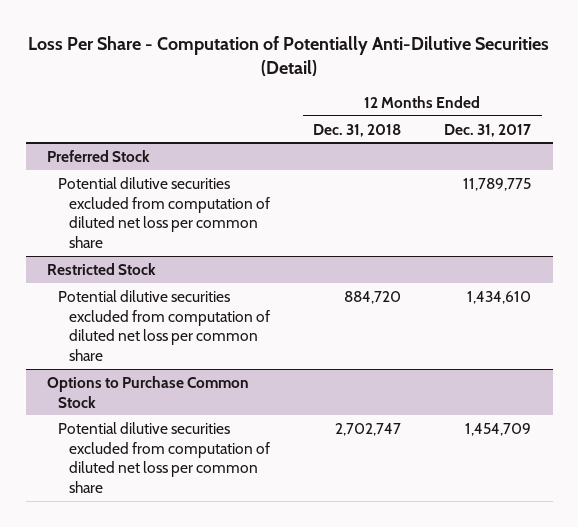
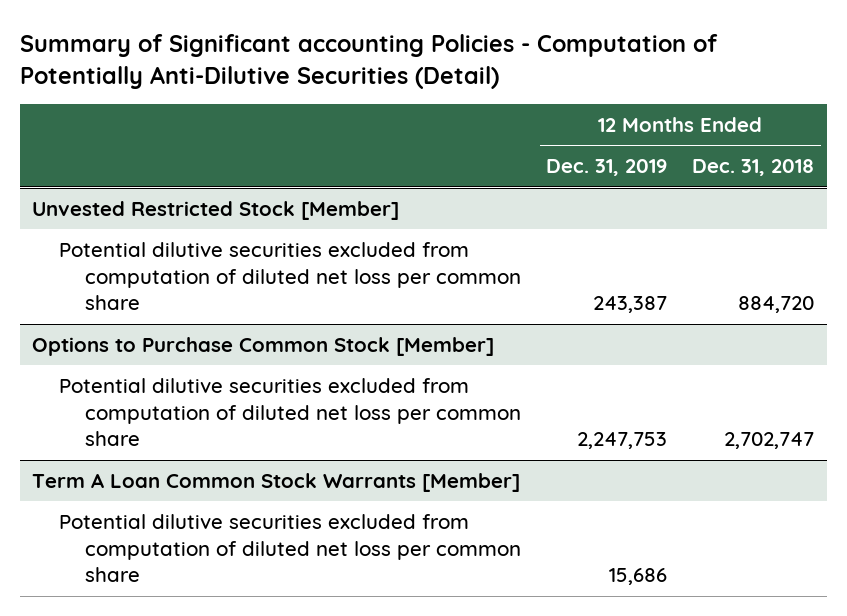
- Loss Per Share - Computation of Potentially Anti-Dilutive Securities (Detail)
+ Summary of Significant accounting Policies - Computation of Potentially Anti-Dilutive Securities (Detail)
- | 12 Months Ended Dec. 31, 2018 | 12 Months Ended Dec. 31, 2017
+ | 12 Months Ended Dec. 31, 2019 | 12 Months Ended Dec. 31, 2018
- Preferred Stock
- Potential dilutive securities excluded from computation of diluted net loss per common share | | 11,789,775
- Restricted Stock
+ Unvested Restricted Stock [Member]
- Options to Purchase Common Stock
+ Options to Purchase Common Stock [Member]
+ Term A Loan Common Stock Warrants [Member]
+ Potential dilutive securities excluded from computation of diluted net loss per common share | 15,686 |

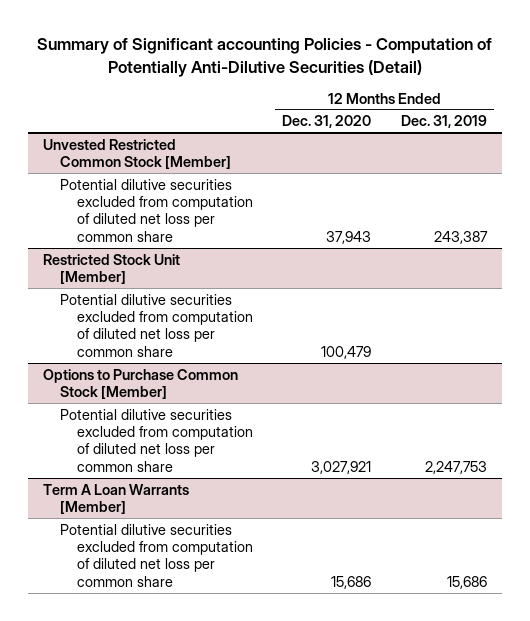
- | 12 Months Ended Dec. 31, 2019 | 12 Months Ended Dec. 31, 2018
+ | 12 Months Ended Dec. 31, 2020 | 12 Months Ended Dec. 31, 2019
- Unvested Restricted Stock [Member]
+ Unvested Restricted Common Stock [Member]
+ Restricted Stock Unit [Member]
+ Potential dilutive securities excluded from computation of diluted net loss per common share | 100,479 |
- Term A Loan Common Stock Warrants [Member]
+ Term A Loan Warrants [Member]

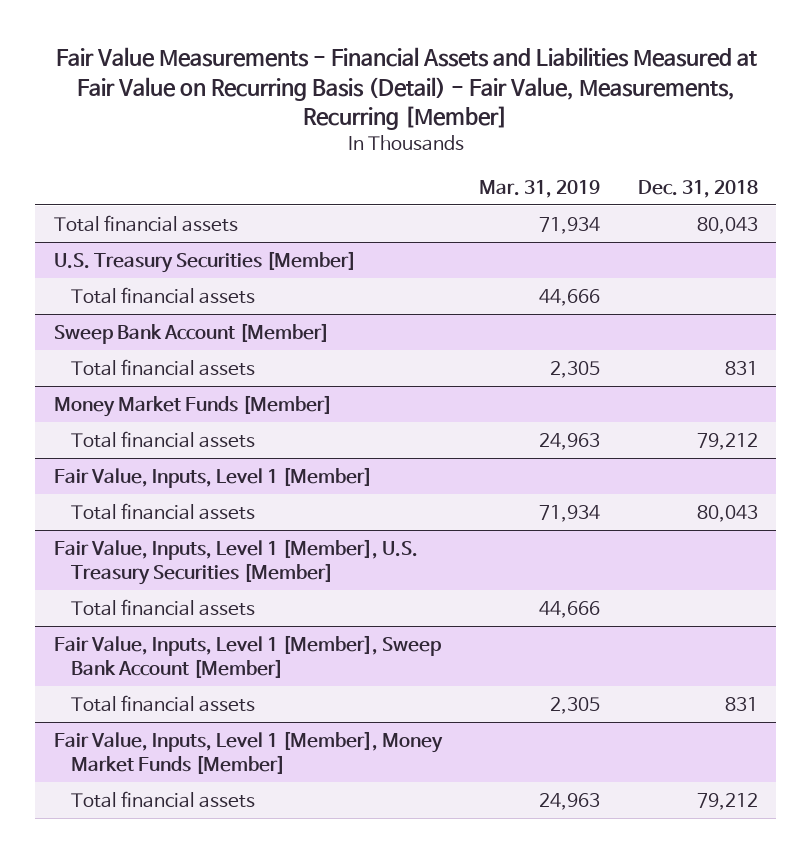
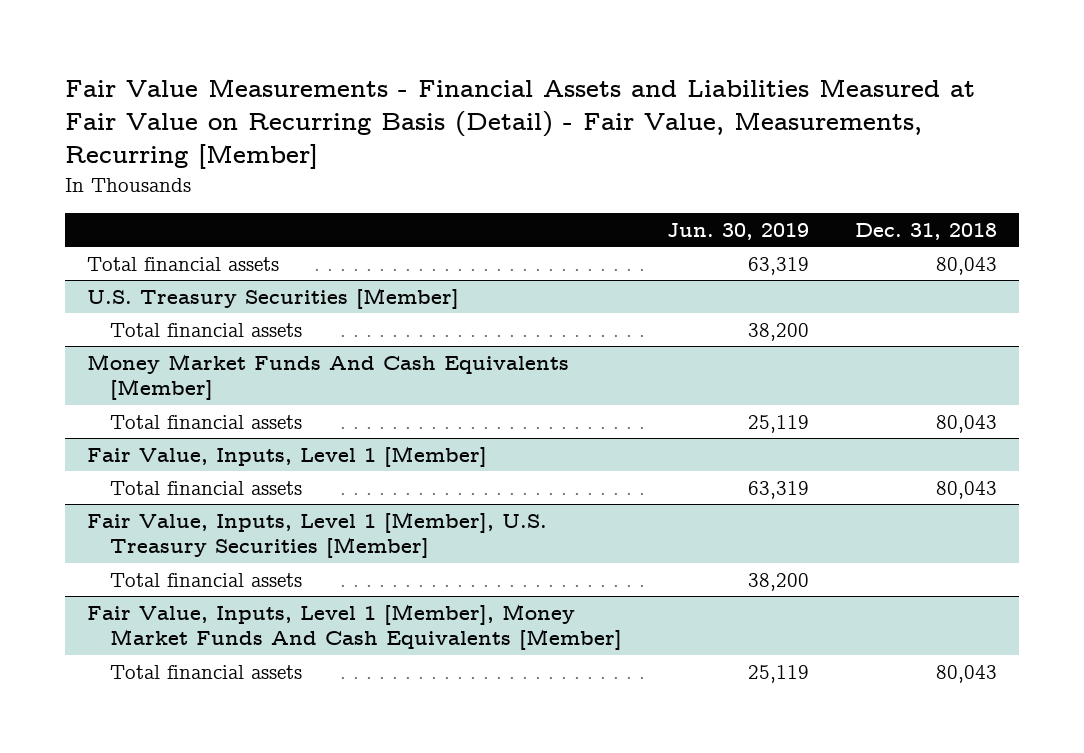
- | Mar. 31, 2019 | Dec. 31, 2018
+ | Jun. 30, 2019 | Dec. 31, 2018
- Sweep Bank Account [Member]
- Total financial assets | 2,305 | 831
- Money Market Funds [Member]
- Total financial assets | 24,963 | 79,212
+ Money Market Funds And Cash Equivalents [Member]
+ Total financial assets | 25,119 | 80,043
- Fair Value, Inputs, Level 1 [Member], Sweep Bank Account [Member]
- Total financial assets | 2,305 | 831
- Fair Value, Inputs, Level 1 [Member], Money Market Funds [Member]
- Total financial assets | 24,963 | 79,212
+ Fair Value, Inputs, Level 1 [Member], Money Market Funds And Cash Equivalents [Member]
+ Total financial assets | 25,119 | 80,043

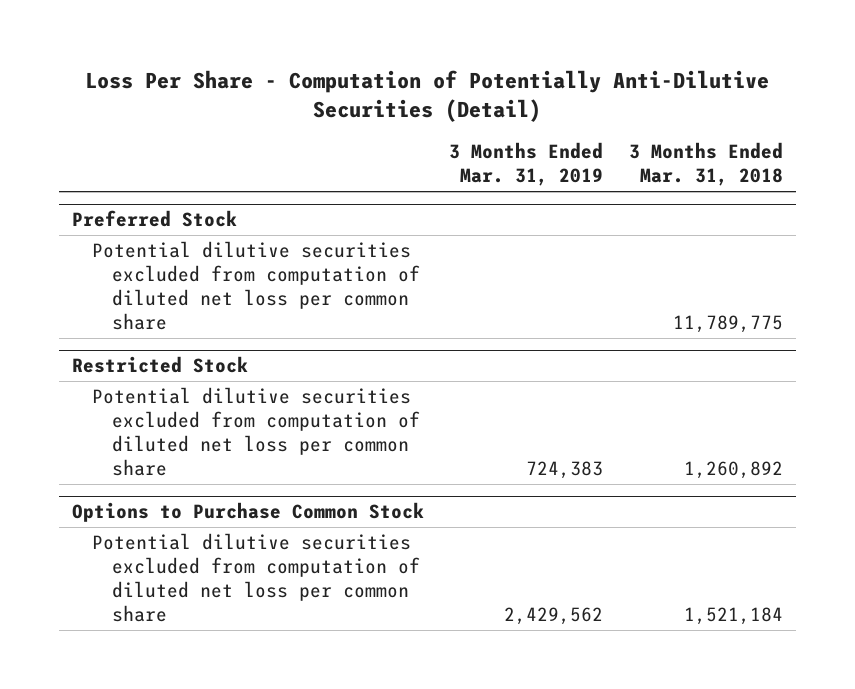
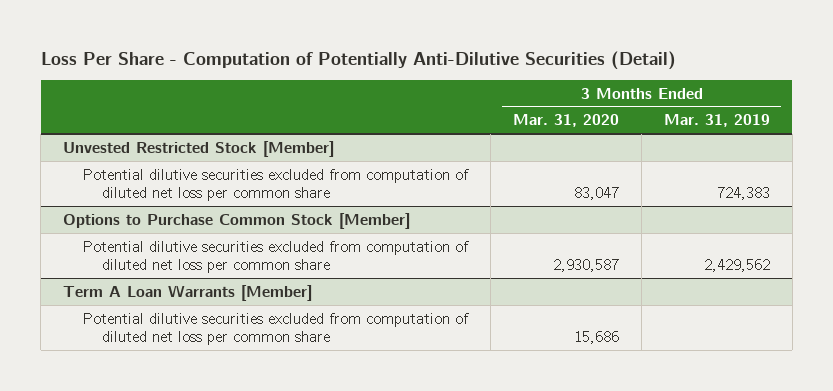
- | 3 Months Ended Mar. 31, 2019 | 3 Months Ended Mar. 31, 2018
+ | 3 Months Ended Mar. 31, 2020 | 3 Months Ended Mar. 31, 2019
- Preferred Stock
- Potential dilutive securities excluded from computation of diluted net loss per common share | | 11,789,775
- Restricted Stock
+ Unvested Restricted Stock [Member]
- Options to Purchase Common Stock
+ Options to Purchase Common Stock [Member]
+ Term A Loan Warrants [Member]
+ Potential dilutive securities excluded from computation of diluted net loss per common share | 15,686 |

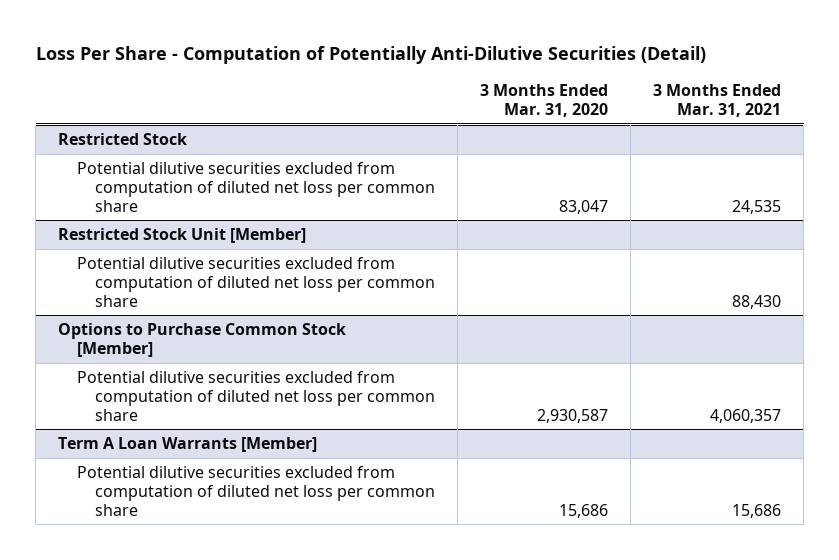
- | 3 Months Ended Mar. 31, 2020 | 3 Months Ended Mar. 31, 2019
+ | 3 Months Ended Mar. 31, 2020 | 3 Months Ended Mar. 31, 2021
- Unvested Restricted Stock [Member]
+ Restricted Stock
+ Restricted Stock Unit [Member]
+ Potential dilutive securities excluded from computation of diluted net loss per common share | | 88,430

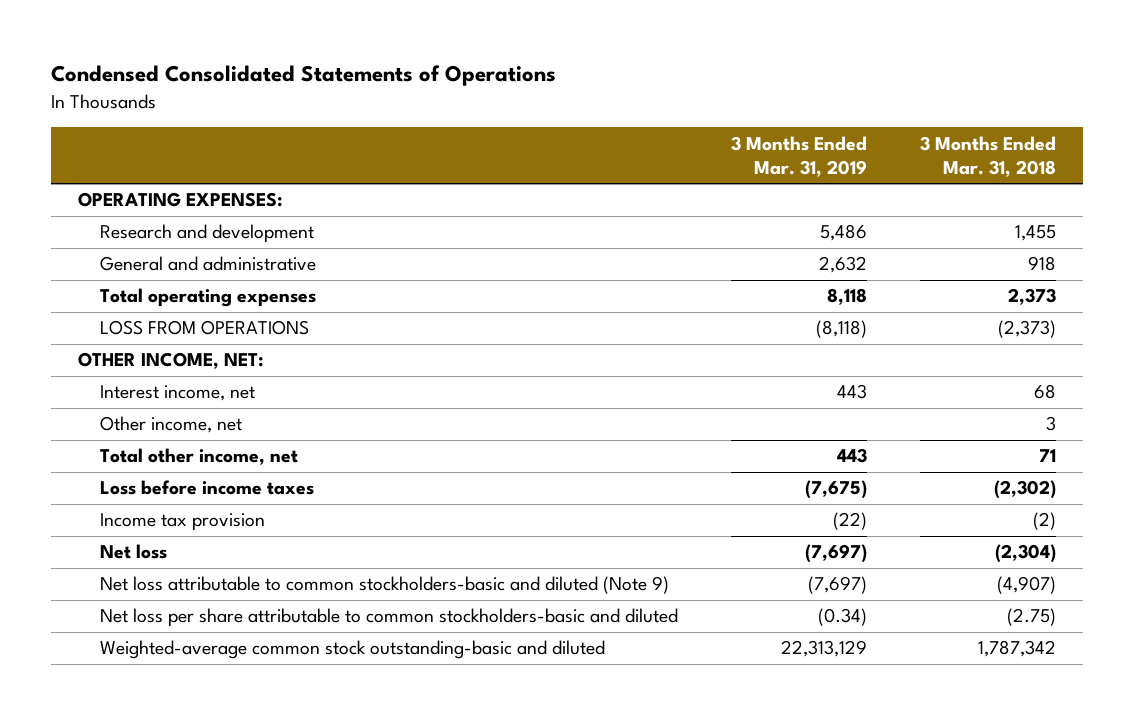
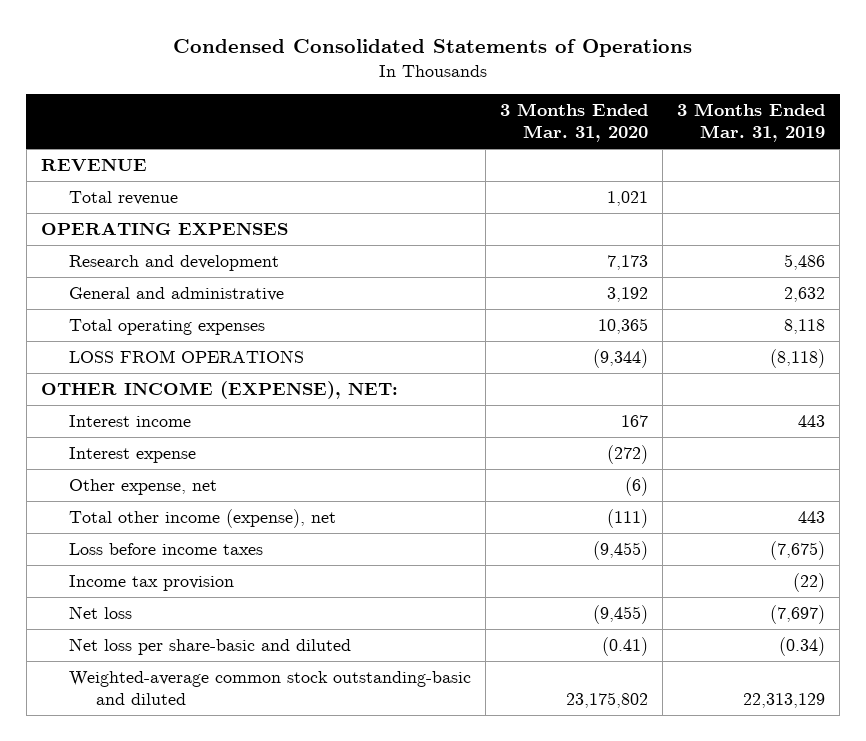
- | 3 Months Ended Mar. 31, 2019 | 3 Months Ended Mar. 31, 2018
+ | 3 Months Ended Mar. 31, 2020 | 3 Months Ended Mar. 31, 2019
- OPERATING EXPENSES:
+ REVENUE
+ Total revenue | 1,021 |
+ OPERATING EXPENSES
- OTHER INCOME, NET:
- Interest income, net | 443 | 68
- Other income, net | | 3
- Total other income, net | 443 | 71
+ OTHER INCOME (EXPENSE), NET:
+ Interest income | 167 | 443
+ Interest expense | (272) |
+ Other expense, net | (6) |
+ Total other income (expense), net | (111) | 443
- Net loss attributable to common stockholders-basic and diluted (Note 9) | (7,697) | (4,907)
- Net loss per share attributable to common stockholders-basic and diluted | (0.34) | (2.75)
+ Net loss per share-basic and diluted | (0.41) | (0.34)

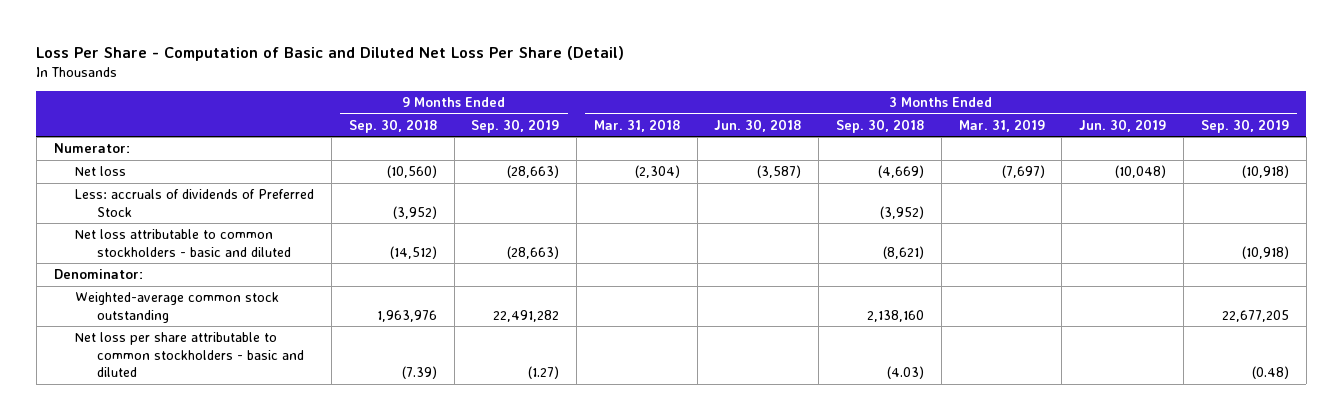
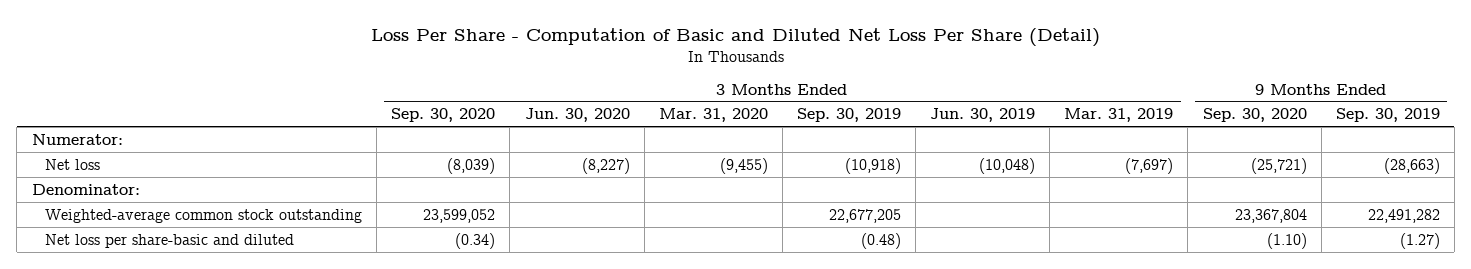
- | 9 Months Ended Sep. 30, 2018 | 9 Months Ended Sep. 30, 2019 | 3 Months Ended Mar. 31, 2018 | 3 Months Ended Jun. 30, 2018 | 3 Months Ended Sep. 30, 2018 | 3 Months Ended Mar. 31, 2019 | 3 Months Ended Jun. 30, 2019 | 3 Months Ended Sep. 30, 2019
+ | 3 Months Ended Sep. 30, 2020 | 3 Months Ended Jun. 30, 2020 | 3 Months Ended Mar. 31, 2020 | 3 Months Ended Sep. 30, 2019 | 3 Months Ended Jun. 30, 2019 | 3 Months Ended Mar. 31, 2019 | 9 Months Ended Sep. 30, 2020 | 9 Months Ended Sep. 30, 2019
- Less: accruals of dividends of Preferred Stock | (3,952) | | | | (3,952) | | |
- Net loss attributable to common stockholders - basic and diluted | (14,512) | (28,663) | | | (8,621) | | | (10,918)
- Net loss per share attributable to common stockholders - basic and diluted | (7.39) | (1.27) | | | (4.03) | | | (0.48)
+ Net loss per share-basic and diluted | (0.34) | | | (0.48) | | | (1.10) | (1.27)

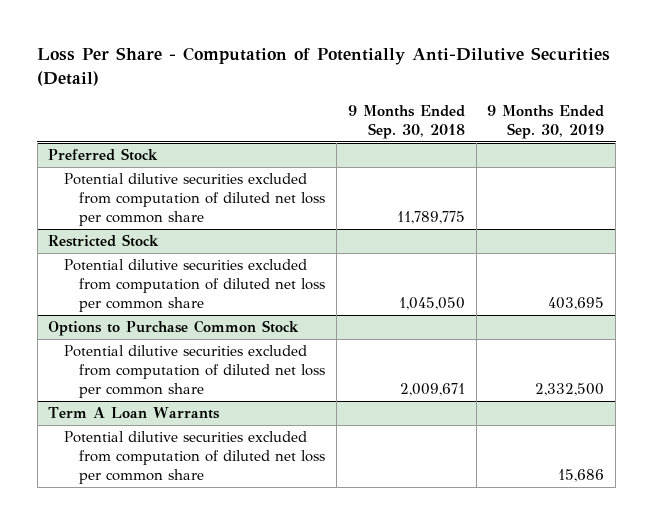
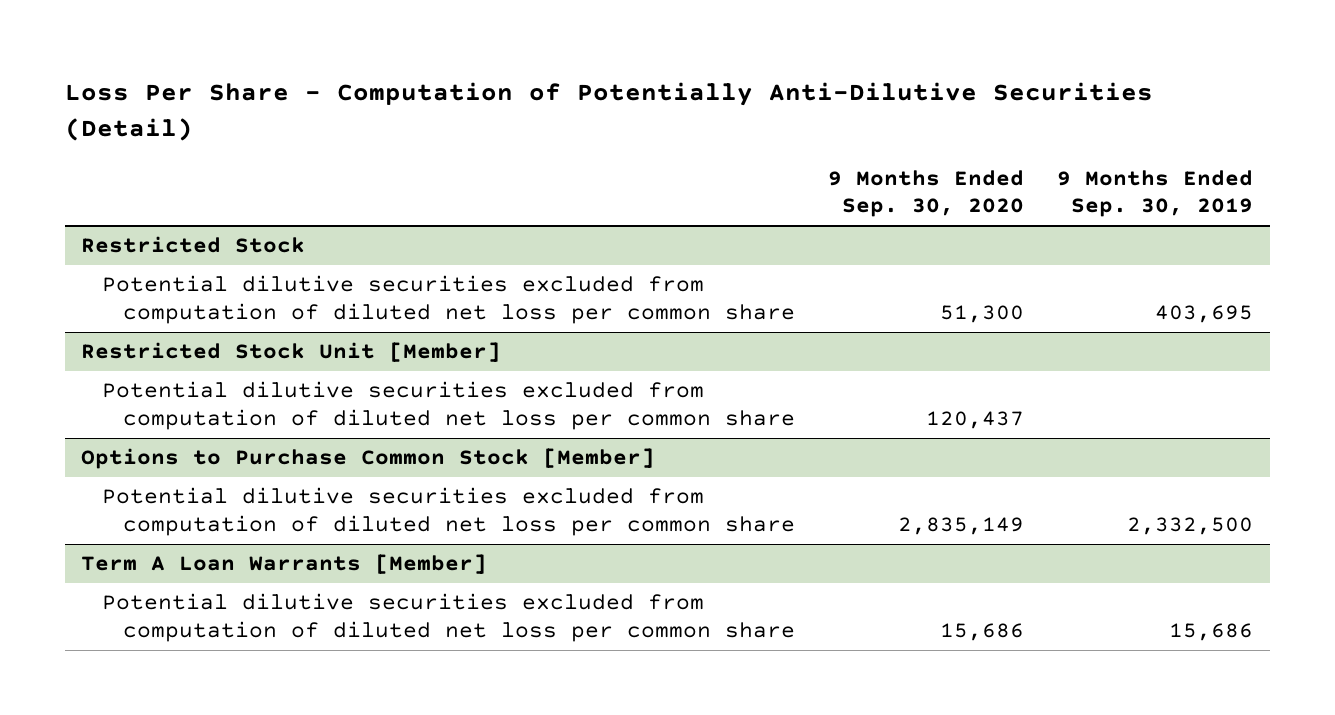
- | 9 Months Ended Sep. 30, 2018 | 9 Months Ended Sep. 30, 2019
+ | 9 Months Ended Sep. 30, 2020 | 9 Months Ended Sep. 30, 2019
- Preferred Stock
- Potential dilutive securities excluded from computation of diluted net loss per common share | 11,789,775 |
- Options to Purchase Common Stock
+ Restricted Stock Unit [Member]
+ Potential dilutive securities excluded from computation of diluted net loss per common share | 120,437 |
+ Options to Purchase Common Stock [Member]
- Term A Loan Warrants
+ Term A Loan Warrants [Member]

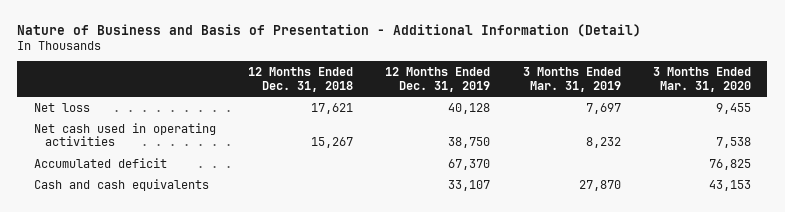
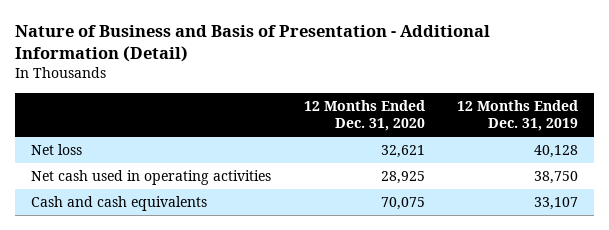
- | 12 Months Ended Dec. 31, 2018 | 12 Months Ended Dec. 31, 2019 | 3 Months Ended Mar. 31, 2019 | 3 Months Ended Mar. 31, 2020
+ | 12 Months Ended Dec. 31, 2020 | 12 Months Ended Dec. 31, 2019
- Accumulated deficit | | 67,370 | | 76,825

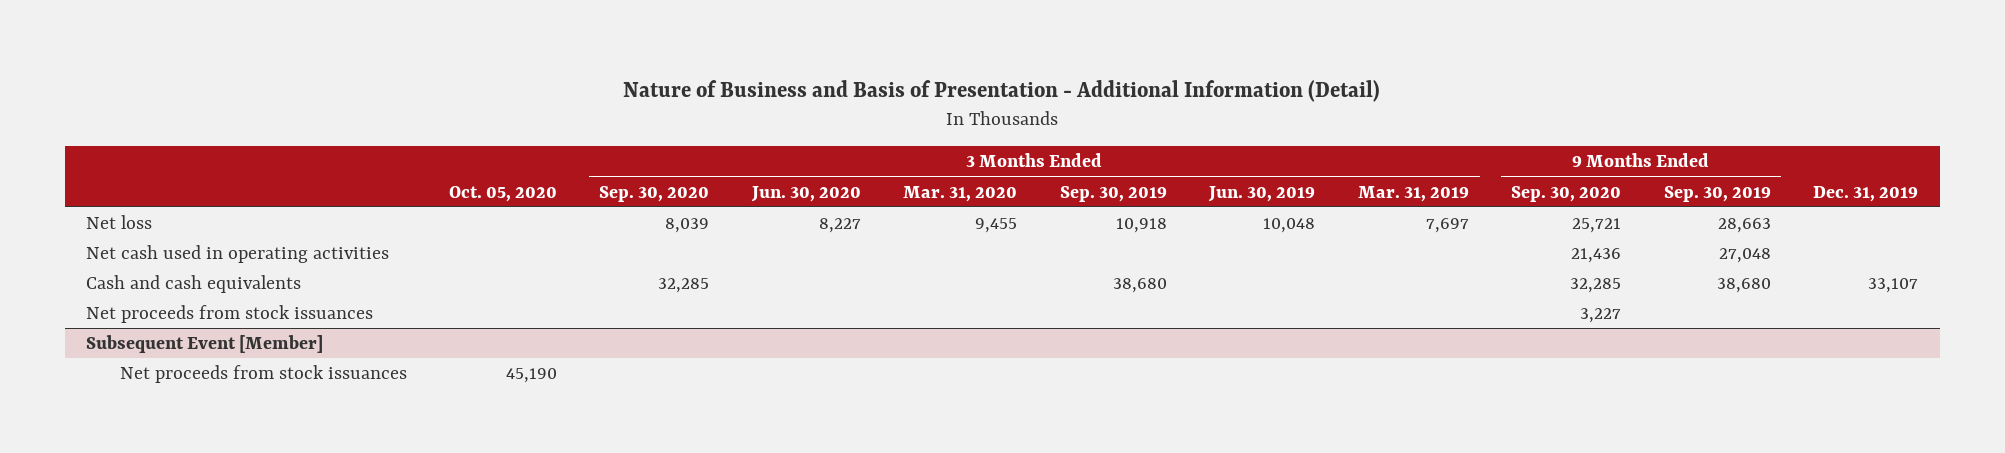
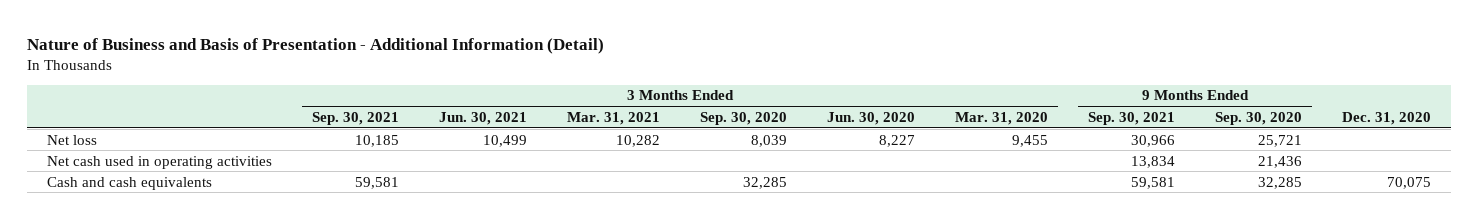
- | Oct. 05, 2020 | 3 Months Ended Sep. 30, 2020 | 3 Months Ended Jun. 30, 2020 | 3 Months Ended Mar. 31, 2020 | 3 Months Ended Sep. 30, 2019 | 3 Months Ended Jun. 30, 2019 | 3 Months Ended Mar. 31, 2019 | 9 Months Ended Sep. 30, 2020 | 9 Months Ended Sep. 30, 2019 | Dec. 31, 2019
+ | 3 Months Ended Sep. 30, 2021 | 3 Months Ended Jun. 30, 2021 | 3 Months Ended Mar. 31, 2021 | 3 Months Ended Sep. 30, 2020 | 3 Months Ended Jun. 30, 2020 | 3 Months Ended Mar. 31, 2020 | 9 Months Ended Sep. 30, 2021 | 9 Months Ended Sep. 30, 2020 | Dec. 31, 2020
- Net proceeds from stock issuances | | | | | | | | 3,227 | |
- Subsequent Event [Member]
- Net proceeds from stock issuances | 45,190 | | | | | | | | |

